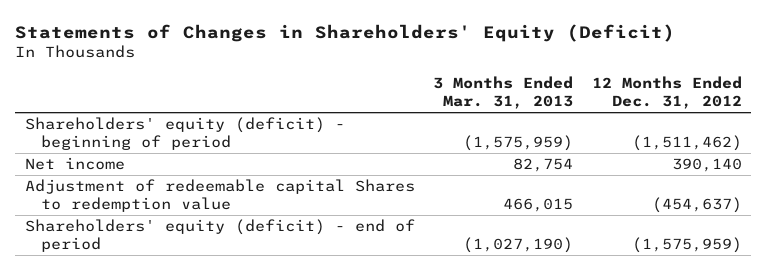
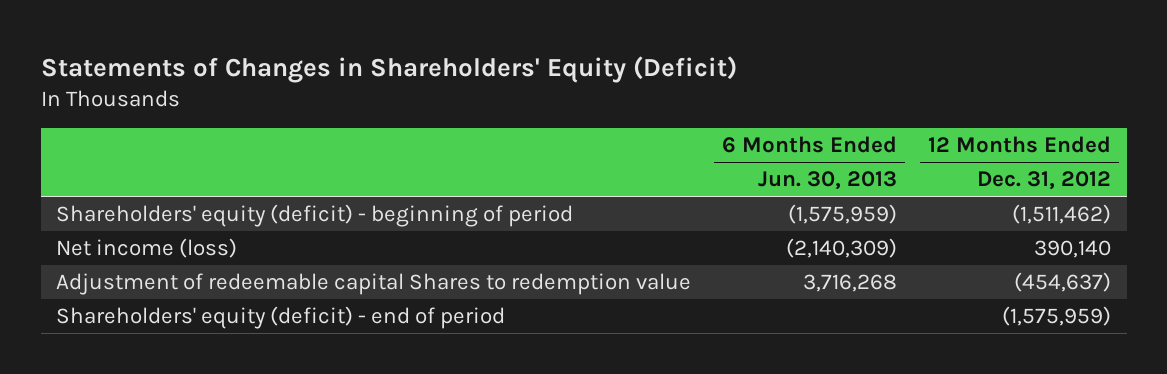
- | 3 Months Ended Mar. 31, 2013 | 12 Months Ended Dec. 31, 2012
+ | 6 Months Ended Jun. 30, 2013 | 12 Months Ended Dec. 31, 2012
- Net income | 82,754 | 390,140
+ Net income (loss) | (2,140,309) | 390,140

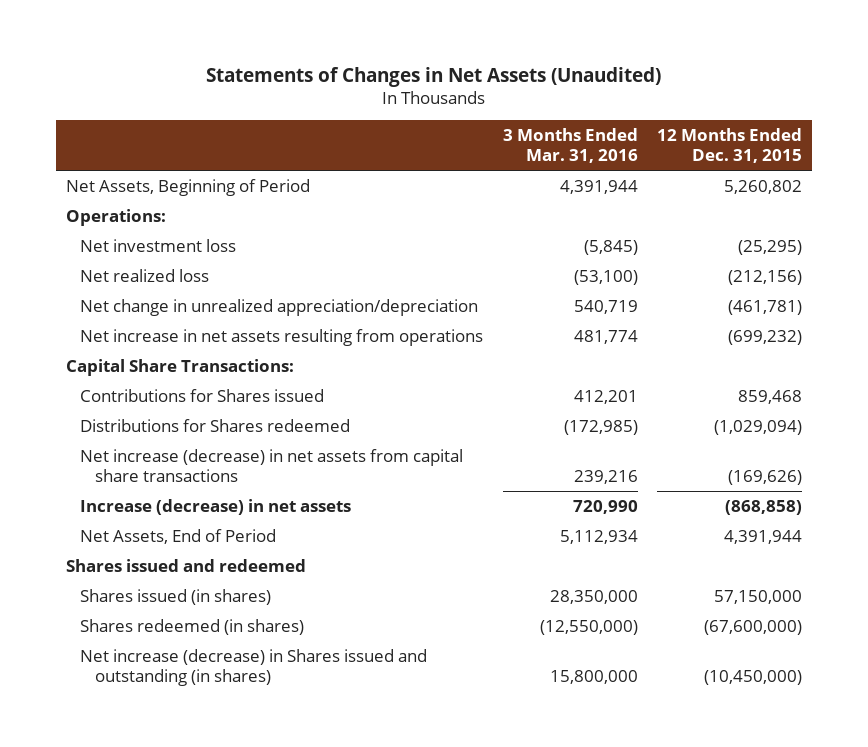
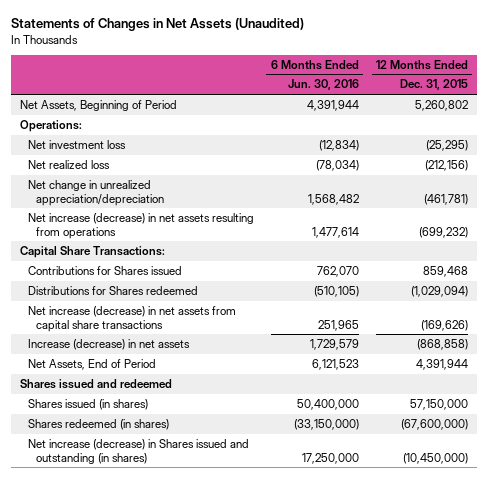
- | 3 Months Ended Mar. 31, 2016 | 12 Months Ended Dec. 31, 2015
+ | 6 Months Ended Jun. 30, 2016 | 12 Months Ended Dec. 31, 2015
- Net increase in net assets resulting from operations | 481,774 | (699,232)
+ Net increase (decrease) in net assets resulting from operations | 1,477,614 | (699,232)

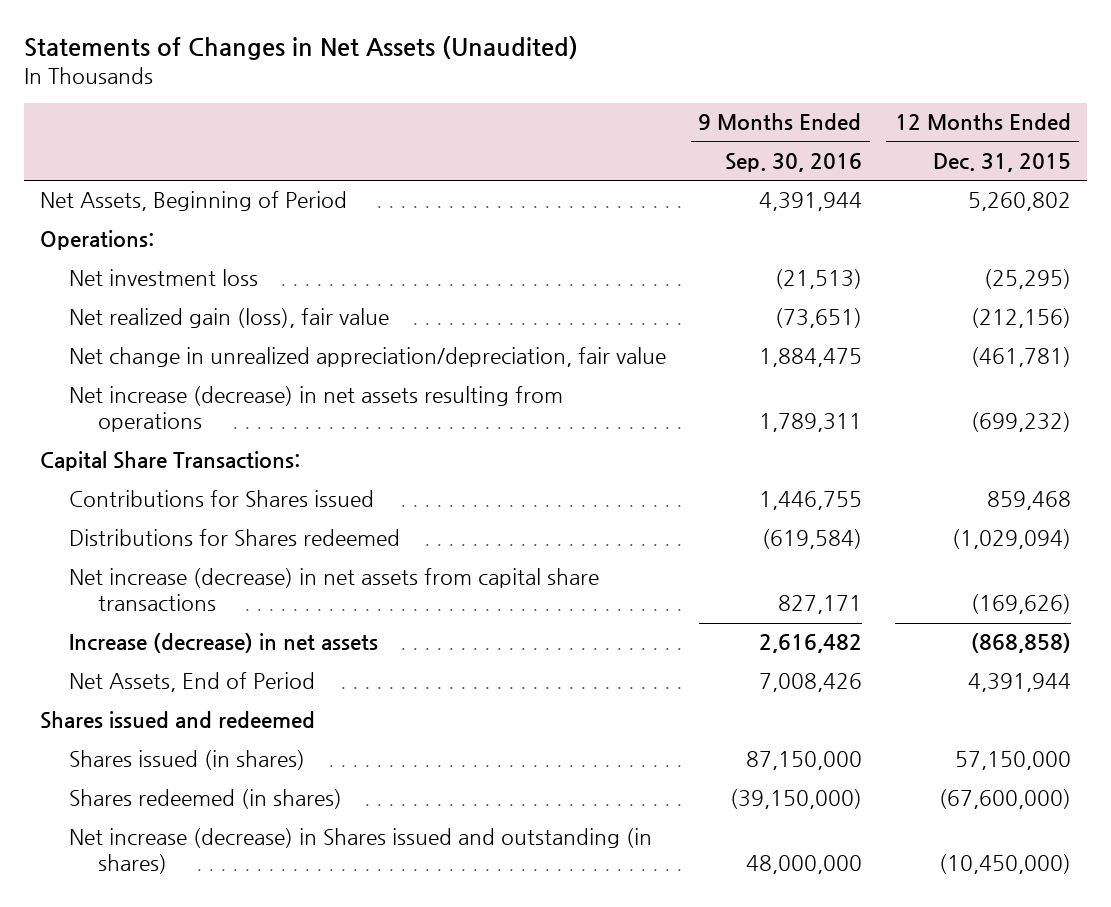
- | 6 Months Ended Jun. 30, 2016 | 12 Months Ended Dec. 31, 2015
+ | 9 Months Ended Sep. 30, 2016 | 12 Months Ended Dec. 31, 2015
- Net realized loss | (78,034) | (212,156)
- Net change in unrealized appreciation/depreciation | 1,568,482 | (461,781)
+ Net realized gain (loss), fair value | (73,651) | (212,156)
+ Net change in unrealized appreciation/depreciation, fair value | 1,884,475 | (461,781)

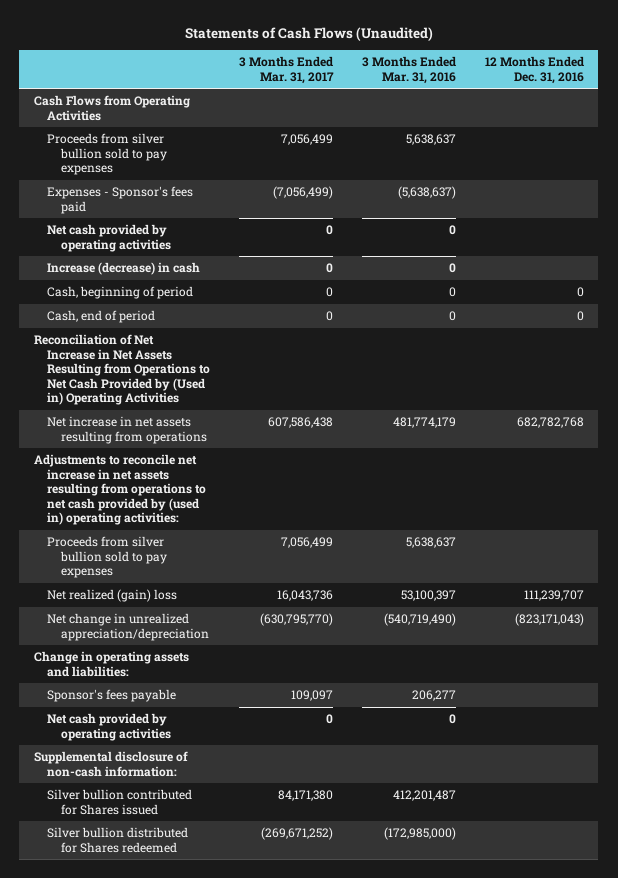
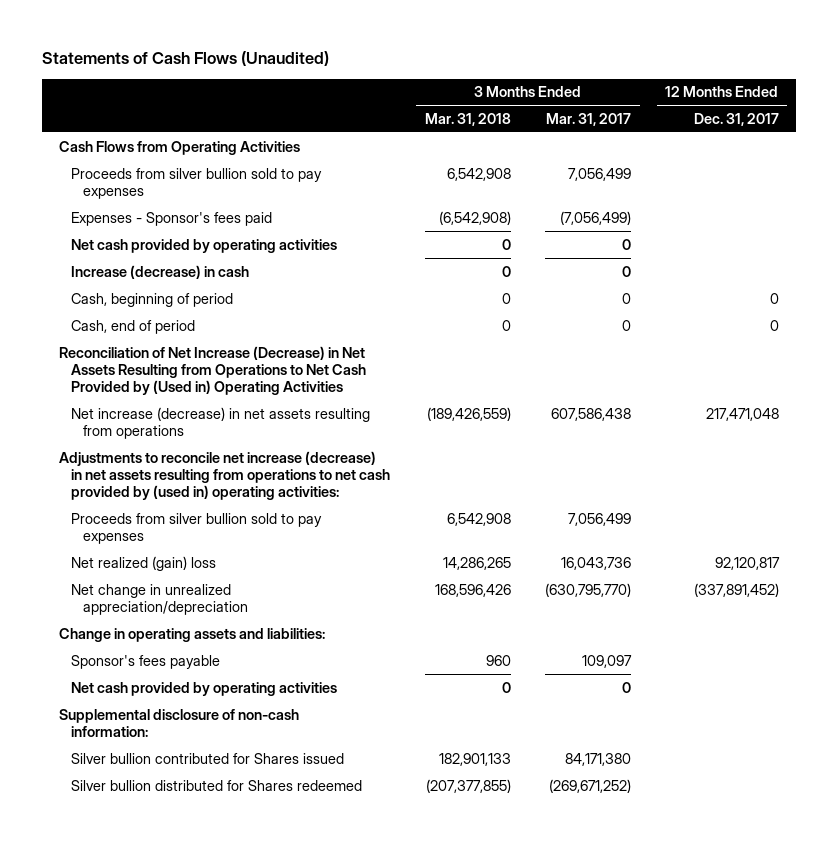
- | 3 Months Ended Mar. 31, 2017 | 3 Months Ended Mar. 31, 2016 | 12 Months Ended Dec. 31, 2016
+ | 3 Months Ended Mar. 31, 2018 | 3 Months Ended Mar. 31, 2017 | 12 Months Ended Dec. 31, 2017
- Reconciliation of Net Increase in Net Assets Resulting from Operations to Net Cash Provided by (Used in) Operating Activities
- Net increase in net assets resulting from operations | 607,586,438 | 481,774,179 | 682,782,768
- Adjustments to reconcile net increase in net assets resulting from operations to net cash provided by (used in) operating activities:
+ Reconciliation of Net Increase (Decrease) in Net Assets Resulting from Operations to Net Cash Provided by (Used in) Operating Activities
+ Net increase (decrease) in net assets resulting from operations | (189,426,559) | 607,586,438 | 217,471,048
+ Adjustments to reconcile net increase (decrease) in net assets resulting from operations to net cash provided by (used in) operating activities:

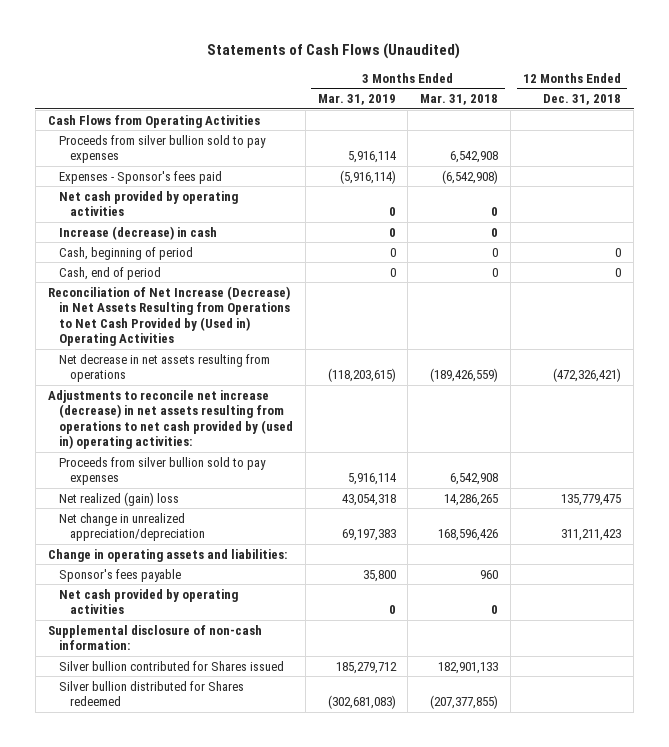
- | 3 Months Ended Mar. 31, 2018 | 3 Months Ended Mar. 31, 2017 | 12 Months Ended Dec. 31, 2017
+ | 3 Months Ended Mar. 31, 2019 | 3 Months Ended Mar. 31, 2018 | 12 Months Ended Dec. 31, 2018
- Net increase (decrease) in net assets resulting from operations | (189,426,559) | 607,586,438 | 217,471,048
+ Net decrease in net assets resulting from operations | (118,203,615) | (189,426,559) | (472,326,421)

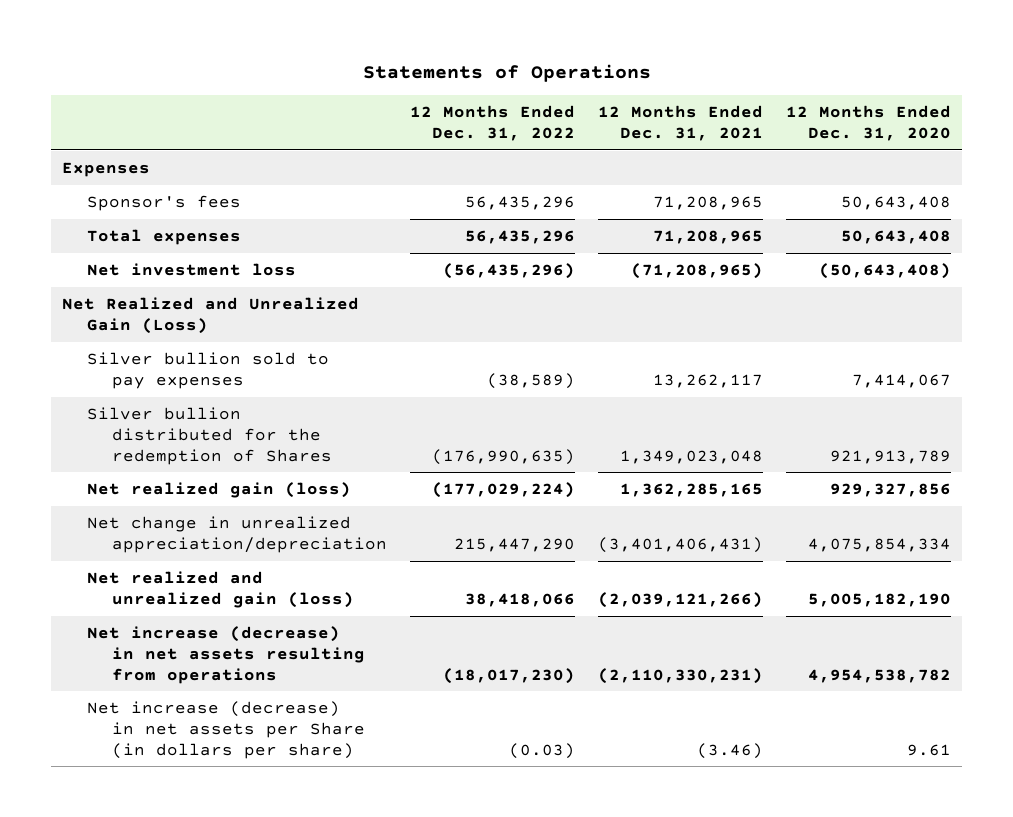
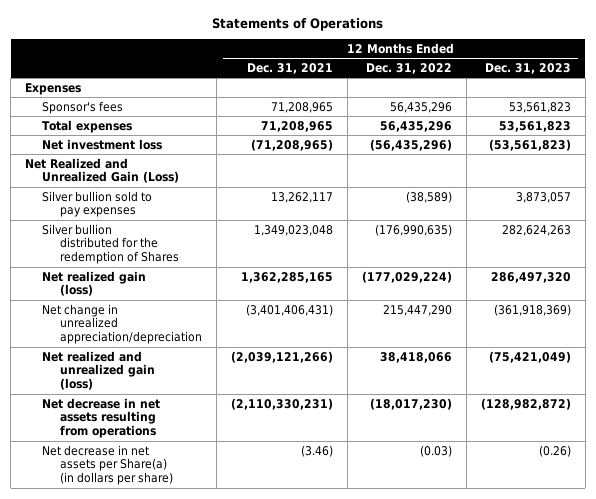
- | 12 Months Ended Dec. 31, 2022 | 12 Months Ended Dec. 31, 2021 | 12 Months Ended Dec. 31, 2020
+ | 12 Months Ended Dec. 31, 2021 | 12 Months Ended Dec. 31, 2022 | 12 Months Ended Dec. 31, 2023
- Net increase (decrease) in net assets resulting from operations | (18,017,230) | (2,110,330,231) | 4,954,538,782
- Net increase (decrease) in net assets per Share (in dollars per share) | (0.03) | (3.46) | 9.61
+ Net decrease in net assets resulting from operations | (2,110,330,231) | (18,017,230) | (128,982,872)
+ Net decrease in net assets per Share(a) (in dollars per share) | (3.46) | (0.03) | (0.26)

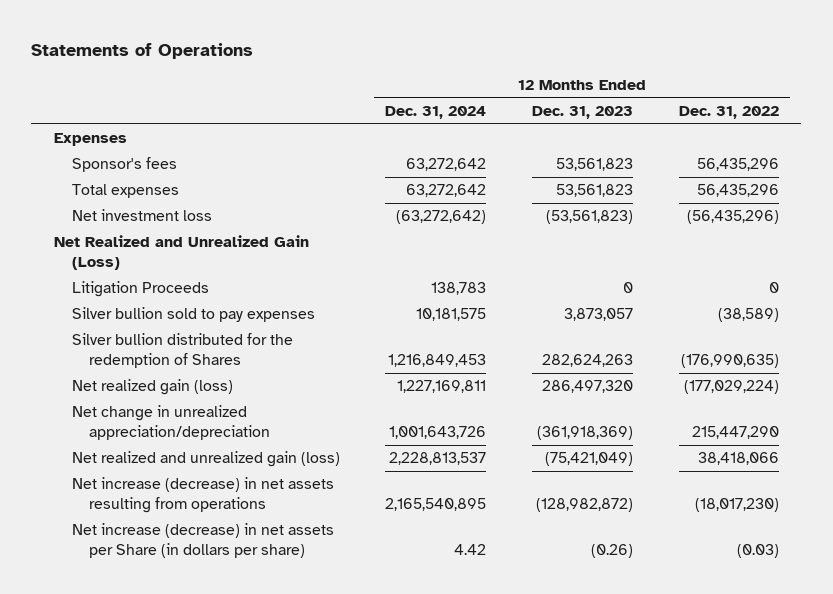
- | 12 Months Ended Dec. 31, 2021 | 12 Months Ended Dec. 31, 2022 | 12 Months Ended Dec. 31, 2023
+ | 12 Months Ended Dec. 31, 2024 | 12 Months Ended Dec. 31, 2023 | 12 Months Ended Dec. 31, 2022
+ Litigation Proceeds | 138,783 | 0 | 0
- Net decrease in net assets resulting from operations | (2,110,330,231) | (18,017,230) | (128,982,872)
- Net decrease in net assets per Share(a) (in dollars per share) | (3.46) | (0.03) | (0.26)
+ Net increase (decrease) in net assets resulting from operations | 2,165,540,895 | (128,982,872) | (18,017,230)
+ Net increase (decrease) in net assets per Share (in dollars per share) | 4.42 | (0.26) | (0.03)

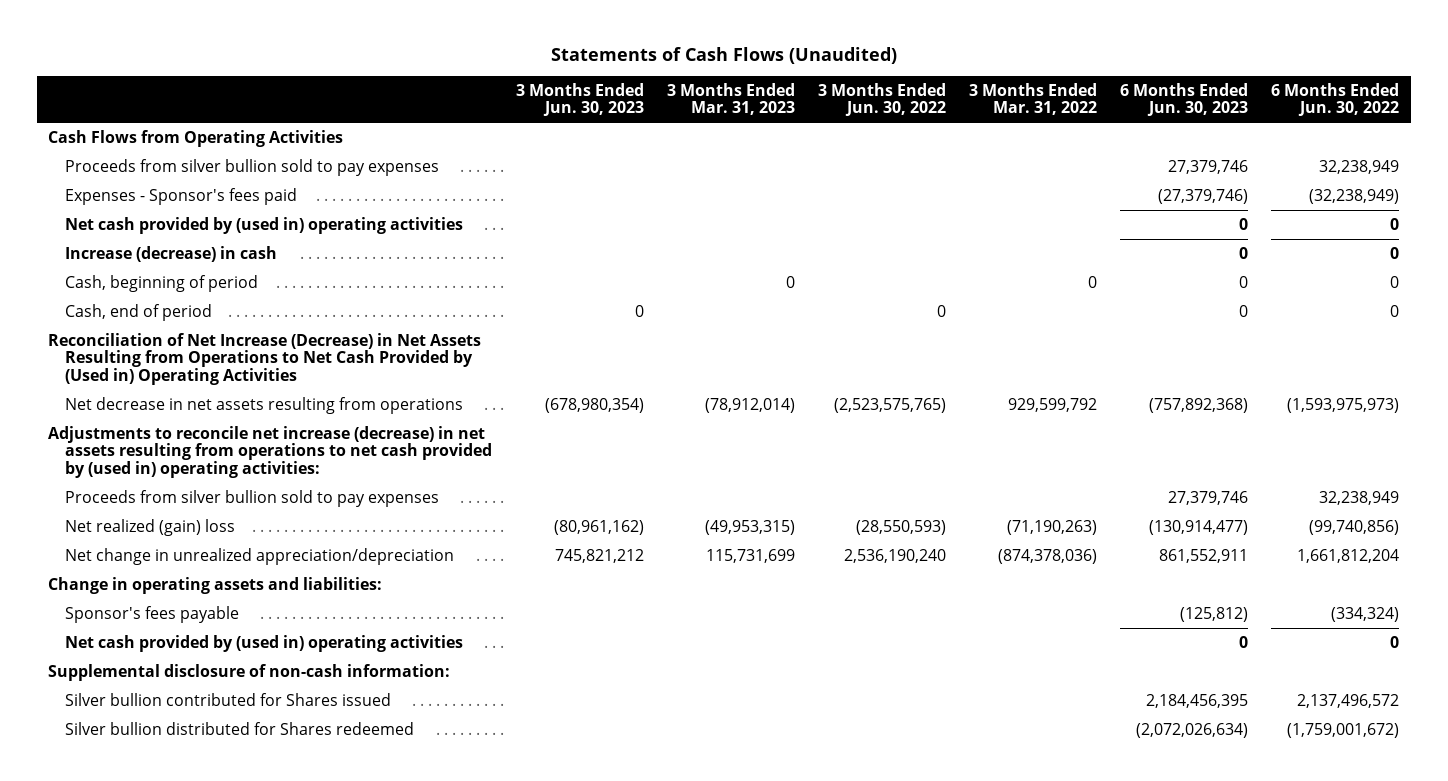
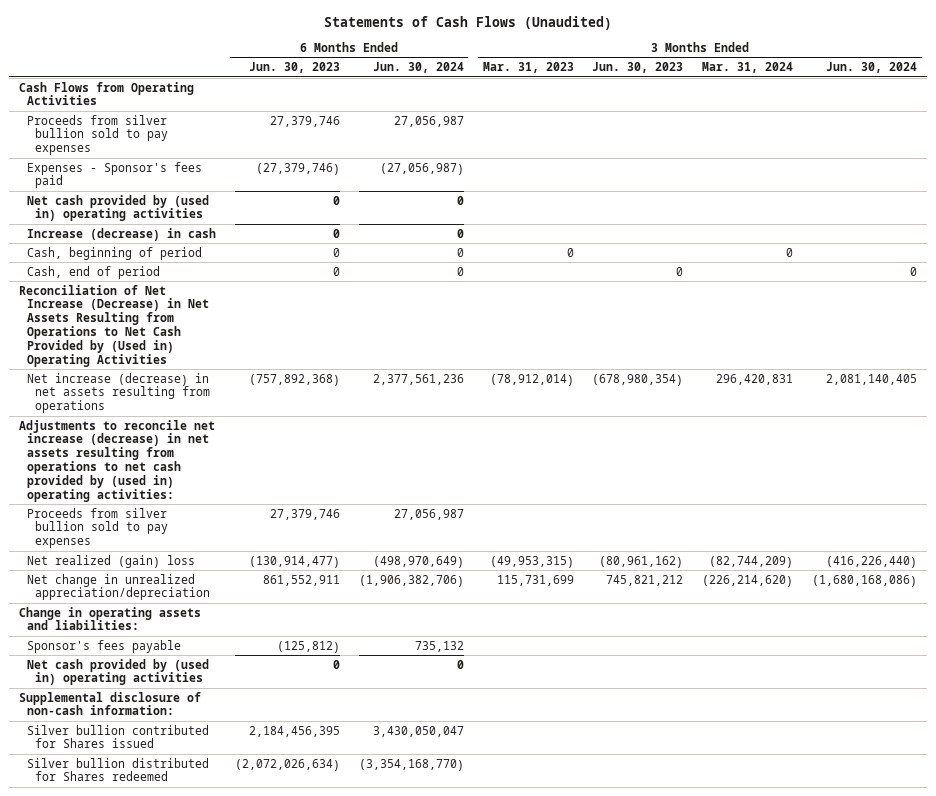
- | 3 Months Ended Jun. 30, 2023 | 3 Months Ended Mar. 31, 2023 | 3 Months Ended Jun. 30, 2022 | 3 Months Ended Mar. 31, 2022 | 6 Months Ended Jun. 30, 2023 | 6 Months Ended Jun. 30, 2022
+ | 6 Months Ended Jun. 30, 2023 | 6 Months Ended Jun. 30, 2024 | 3 Months Ended Mar. 31, 2023 | 3 Months Ended Jun. 30, 2023 | 3 Months Ended Mar. 31, 2024 | 3 Months Ended Jun. 30, 2024
- Net decrease in net assets resulting from operations | (678,980,354) | (78,912,014) | (2,523,575,765) | 929,599,792 | (757,892,368) | (1,593,975,973)
+ Net increase (decrease) in net assets resulting from operations | (757,892,368) | 2,377,561,236 | (78,912,014) | (678,980,354) | 296,420,831 | 2,081,140,405

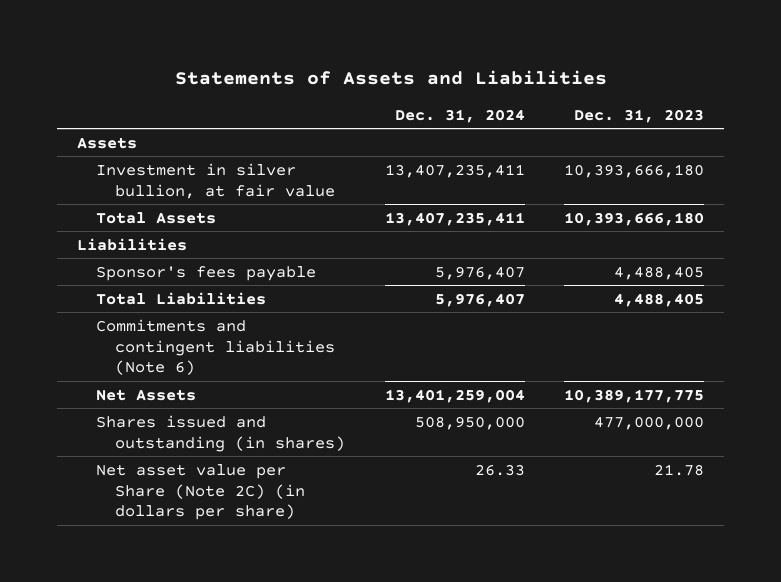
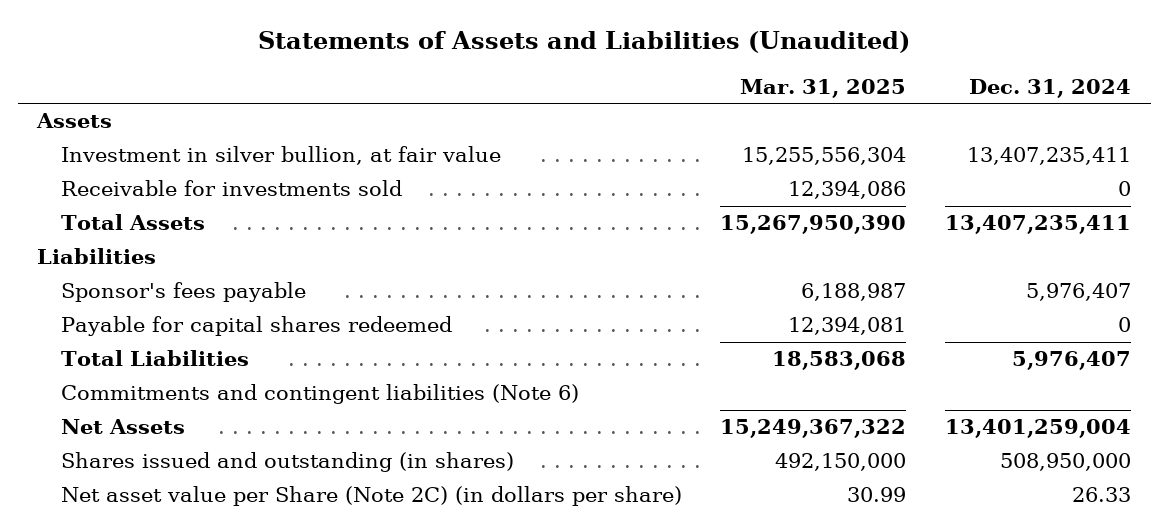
- Statements of Assets and Liabilities
+ Statements of Assets and Liabilities (Unaudited)
- | Dec. 31, 2024 | Dec. 31, 2023
+ | Mar. 31, 2025 | Dec. 31, 2024
+ Receivable for investments sold | 12,394,086 | 0
+ Payable for capital shares redeemed | 12,394,081 | 0

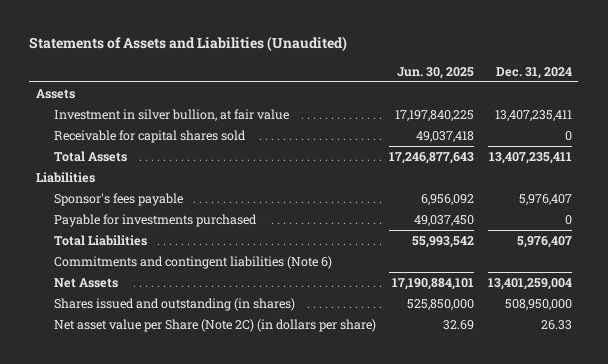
- | Mar. 31, 2025 | Dec. 31, 2024
+ | Jun. 30, 2025 | Dec. 31, 2024
- Receivable for investments sold | 12,394,086 | 0
+ Receivable for capital shares sold | 49,037,418 | 0
- Payable for capital shares redeemed | 12,394,081 | 0
+ Payable for investments purchased | 49,037,450 | 0

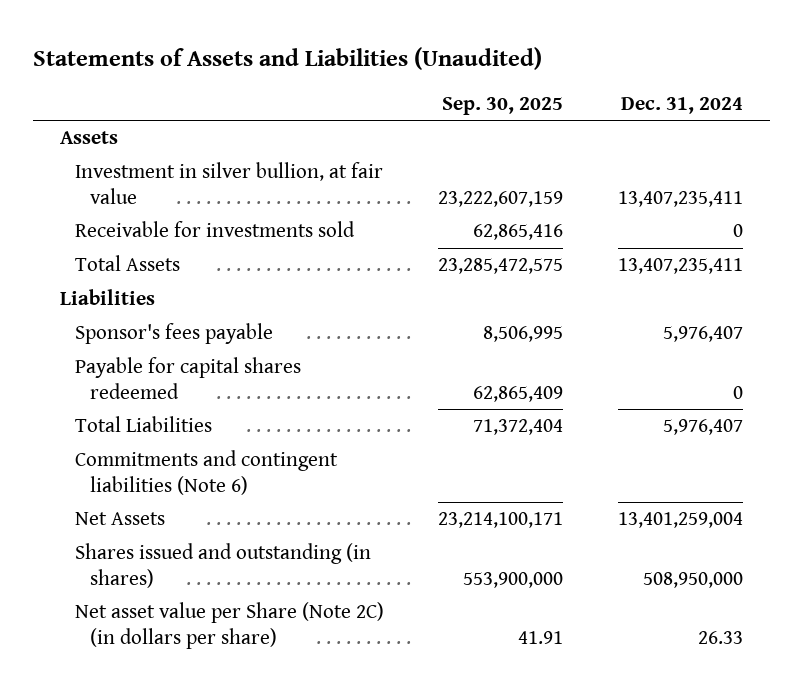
- | Jun. 30, 2025 | Dec. 31, 2024
+ | Sep. 30, 2025 | Dec. 31, 2024
- Receivable for capital shares sold | 49,037,418 | 0
+ Receivable for investments sold | 62,865,416 | 0
- Payable for investments purchased | 49,037,450 | 0
+ Payable for capital shares redeemed | 62,865,409 | 0

